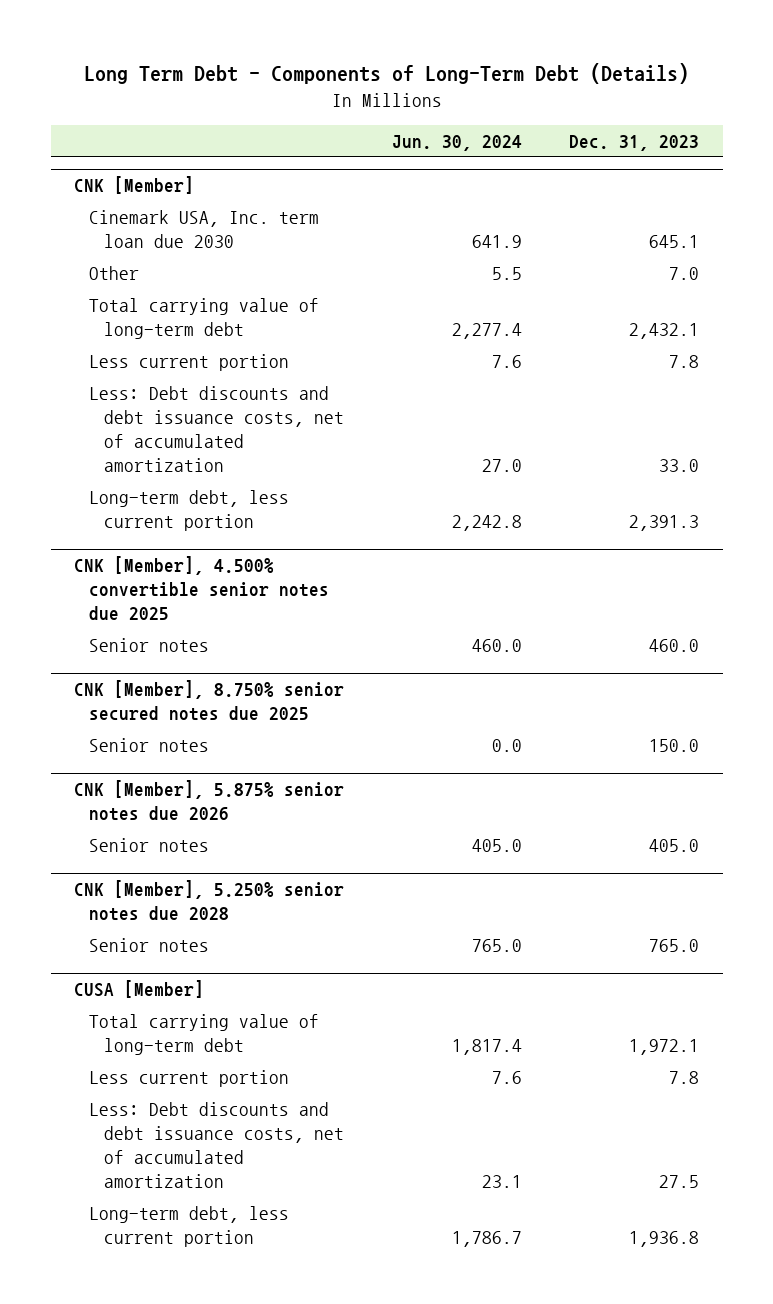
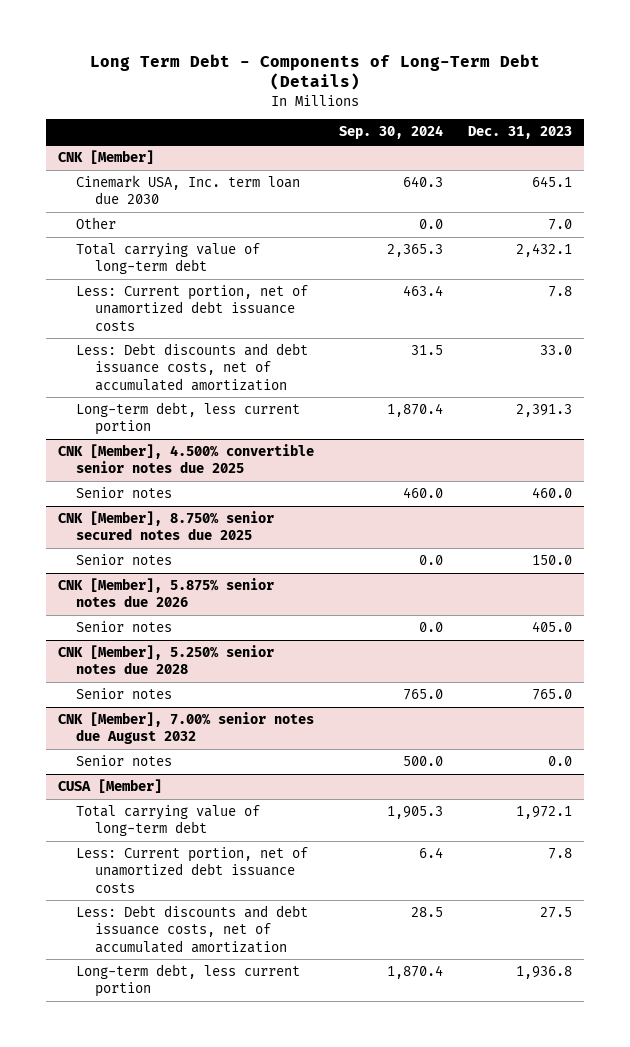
- | Jun. 30, 2024 | Dec. 31, 2023
+ | Sep. 30, 2024 | Dec. 31, 2023
@ CNK [Member]
- Less current portion | 7.6 | 7.8
+ Less: Current portion, net of unamortized debt issuance costs | 463.4 | 7.8
+ CNK [Member], 7.00% senior notes due August 2032
+ Senior notes | 500.0 | 0.0
@ CUSA [Member]
- Less current portion | 7.6 | 7.8
+ Less: Current portion, net of unamortized debt issuance costs | 6.4 | 7.8

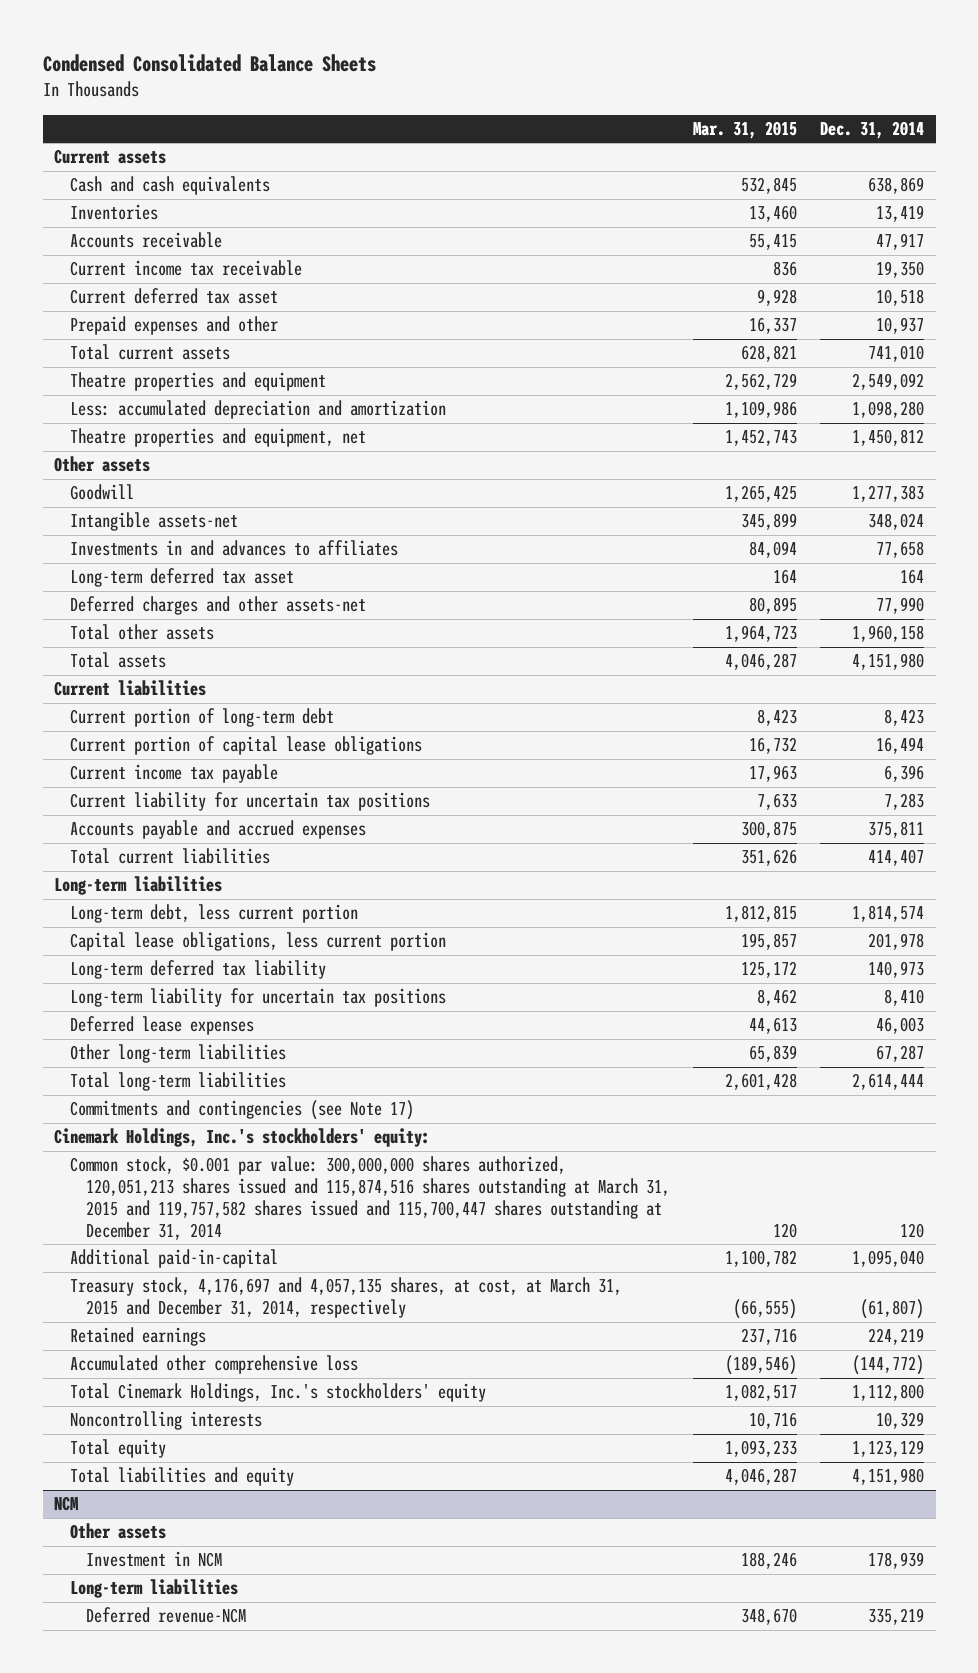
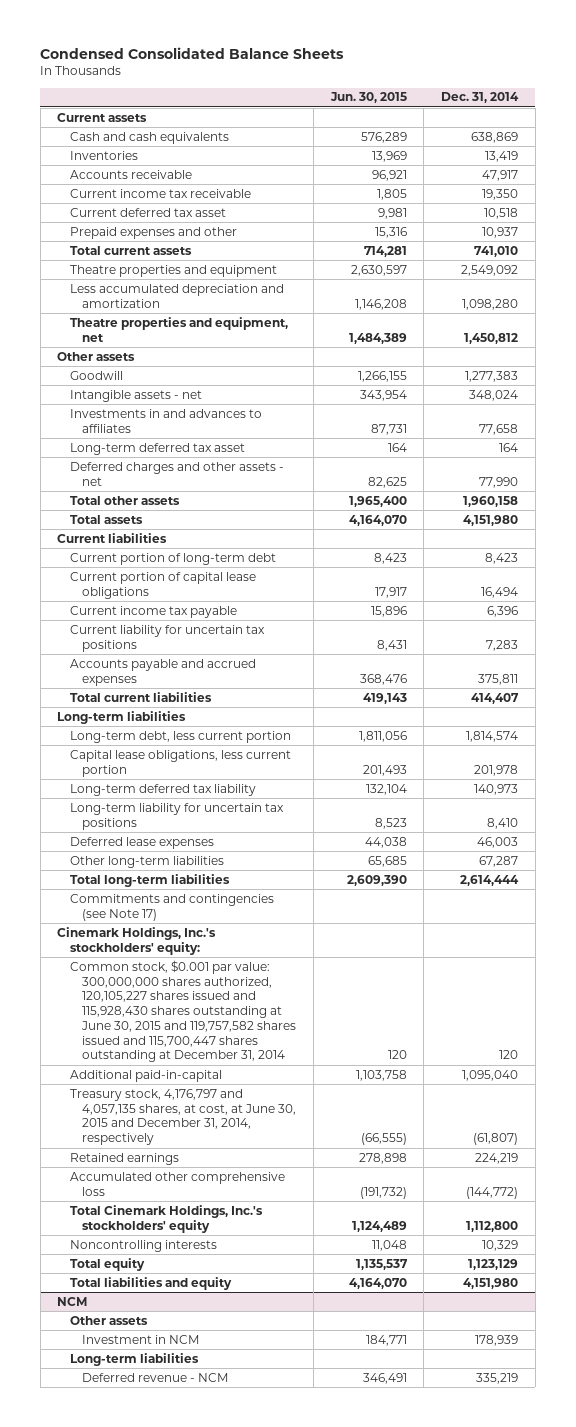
- | Mar. 31, 2015 | Dec. 31, 2014
+ | Jun. 30, 2015 | Dec. 31, 2014
- Less: accumulated depreciation and amortization | 1,109,986 | 1,098,280
+ Less accumulated depreciation and amortization | 1,146,208 | 1,098,280
- Intangible assets-net | 345,899 | 348,024
+ Intangible assets - net | 343,954 | 348,024
- Deferred charges and other assets-net | 80,895 | 77,990
+ Deferred charges and other assets - net | 82,625 | 77,990
- Common stock, $0.001 par value: 300,000,000 shares authorized, 120,051,213 shares issued and 115,874,516 shares outstanding at March 31, 2015 and 119,757,582 shares issued and 115,700,447 shares outstanding at December 31, 2014 | 120 | 120
+ Common stock, $0.001 par value: 300,000,000 shares authorized, 120,105,227 shares issued and 115,928,430 shares outstanding at June 30, 2015 and 119,757,582 shares issued and 115,700,447 shares outstanding at December 31, 2014 | 120 | 120
- Treasury stock, 4,176,697 and 4,057,135 shares, at cost, at March 31, 2015 and December 31, 2014, respectively | (66,555) | (61,807)
+ Treasury stock, 4,176,797 and 4,057,135 shares, at cost, at June 30, 2015 and December 31, 2014, respectively | (66,555) | (61,807)
@ NCM
- Deferred revenue-NCM | 348,670 | 335,219
+ Deferred revenue - NCM | 346,491 | 335,219

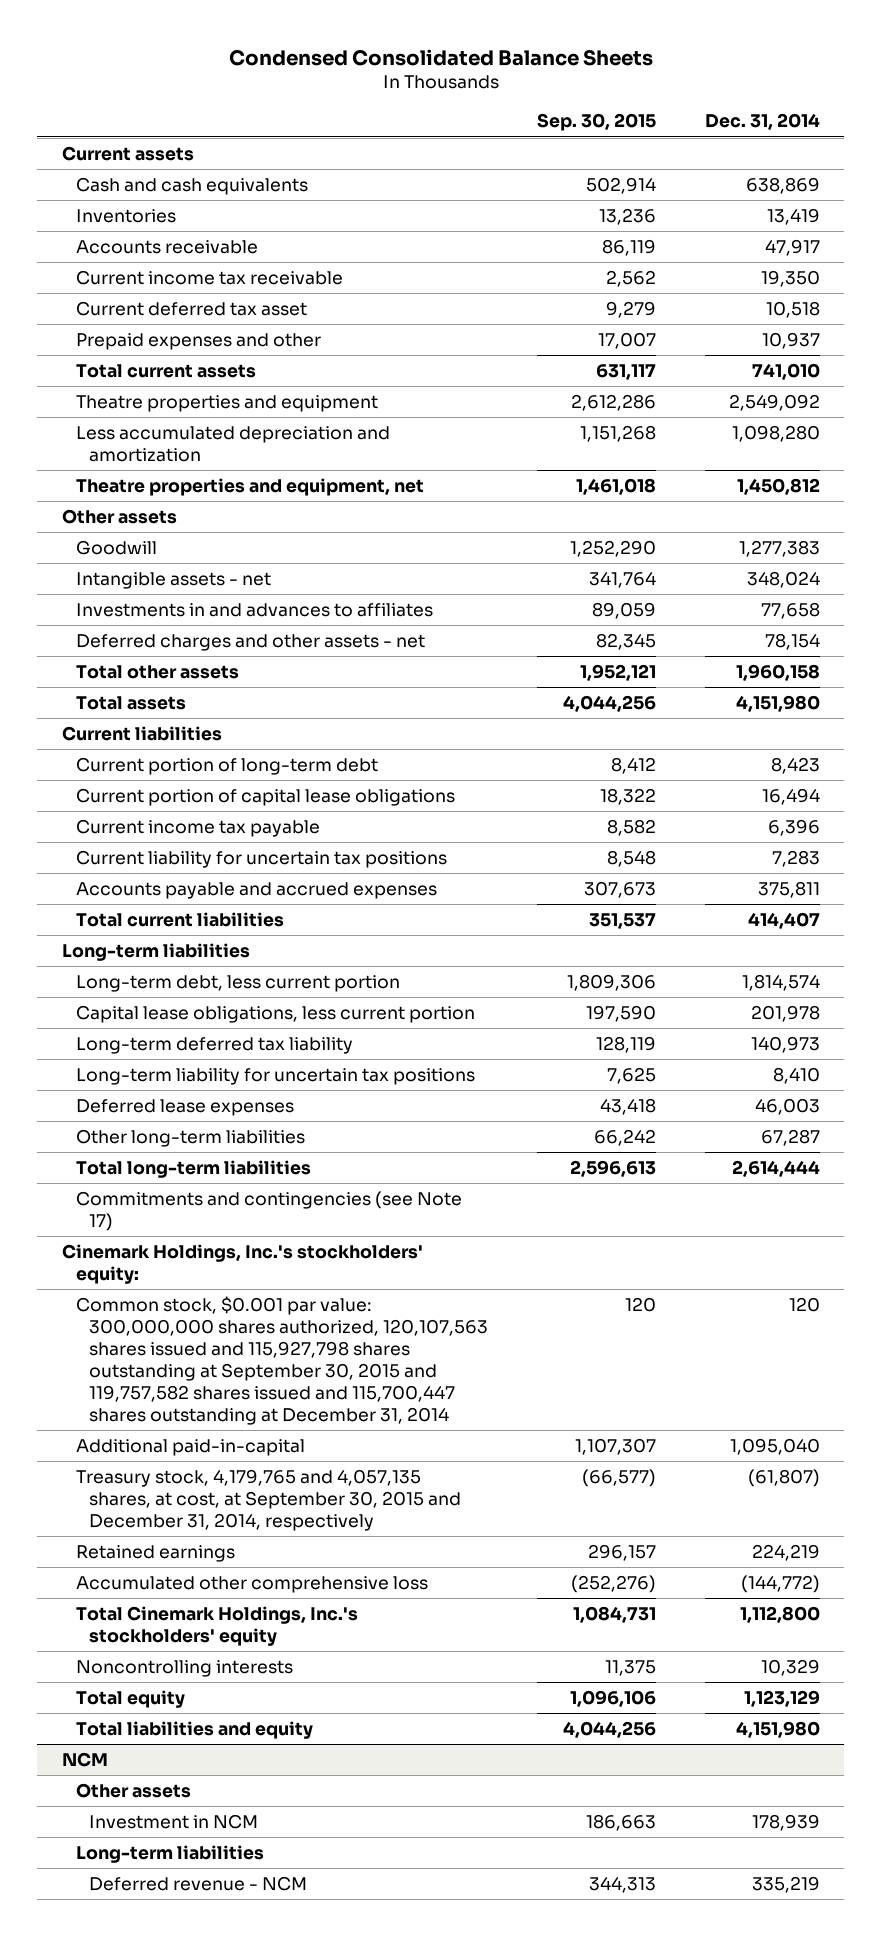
- | Jun. 30, 2015 | Dec. 31, 2014
+ | Sep. 30, 2015 | Dec. 31, 2014
- Long-term deferred tax asset | 164 | 164
- Deferred charges and other assets - net | 82,625 | 77,990
+ Deferred charges and other assets - net | 82,345 | 78,154
- Common stock, $0.001 par value: 300,000,000 shares authorized, 120,105,227 shares issued and 115,928,430 shares outstanding at June 30, 2015 and 119,757,582 shares issued and 115,700,447 shares outstanding at December 31, 2014 | 120 | 120
+ Common stock, $0.001 par value: 300,000,000 shares authorized, 120,107,563 shares issued and 115,927,798 shares outstanding at September 30, 2015 and 119,757,582 shares issued and 115,700,447 shares outstanding at December 31, 2014 | 120 | 120
- Treasury stock, 4,176,797 and 4,057,135 shares, at cost, at June 30, 2015 and December 31, 2014, respectively | (66,555) | (61,807)
+ Treasury stock, 4,179,765 and 4,057,135 shares, at cost, at September 30, 2015 and December 31, 2014, respectively | (66,577) | (61,807)

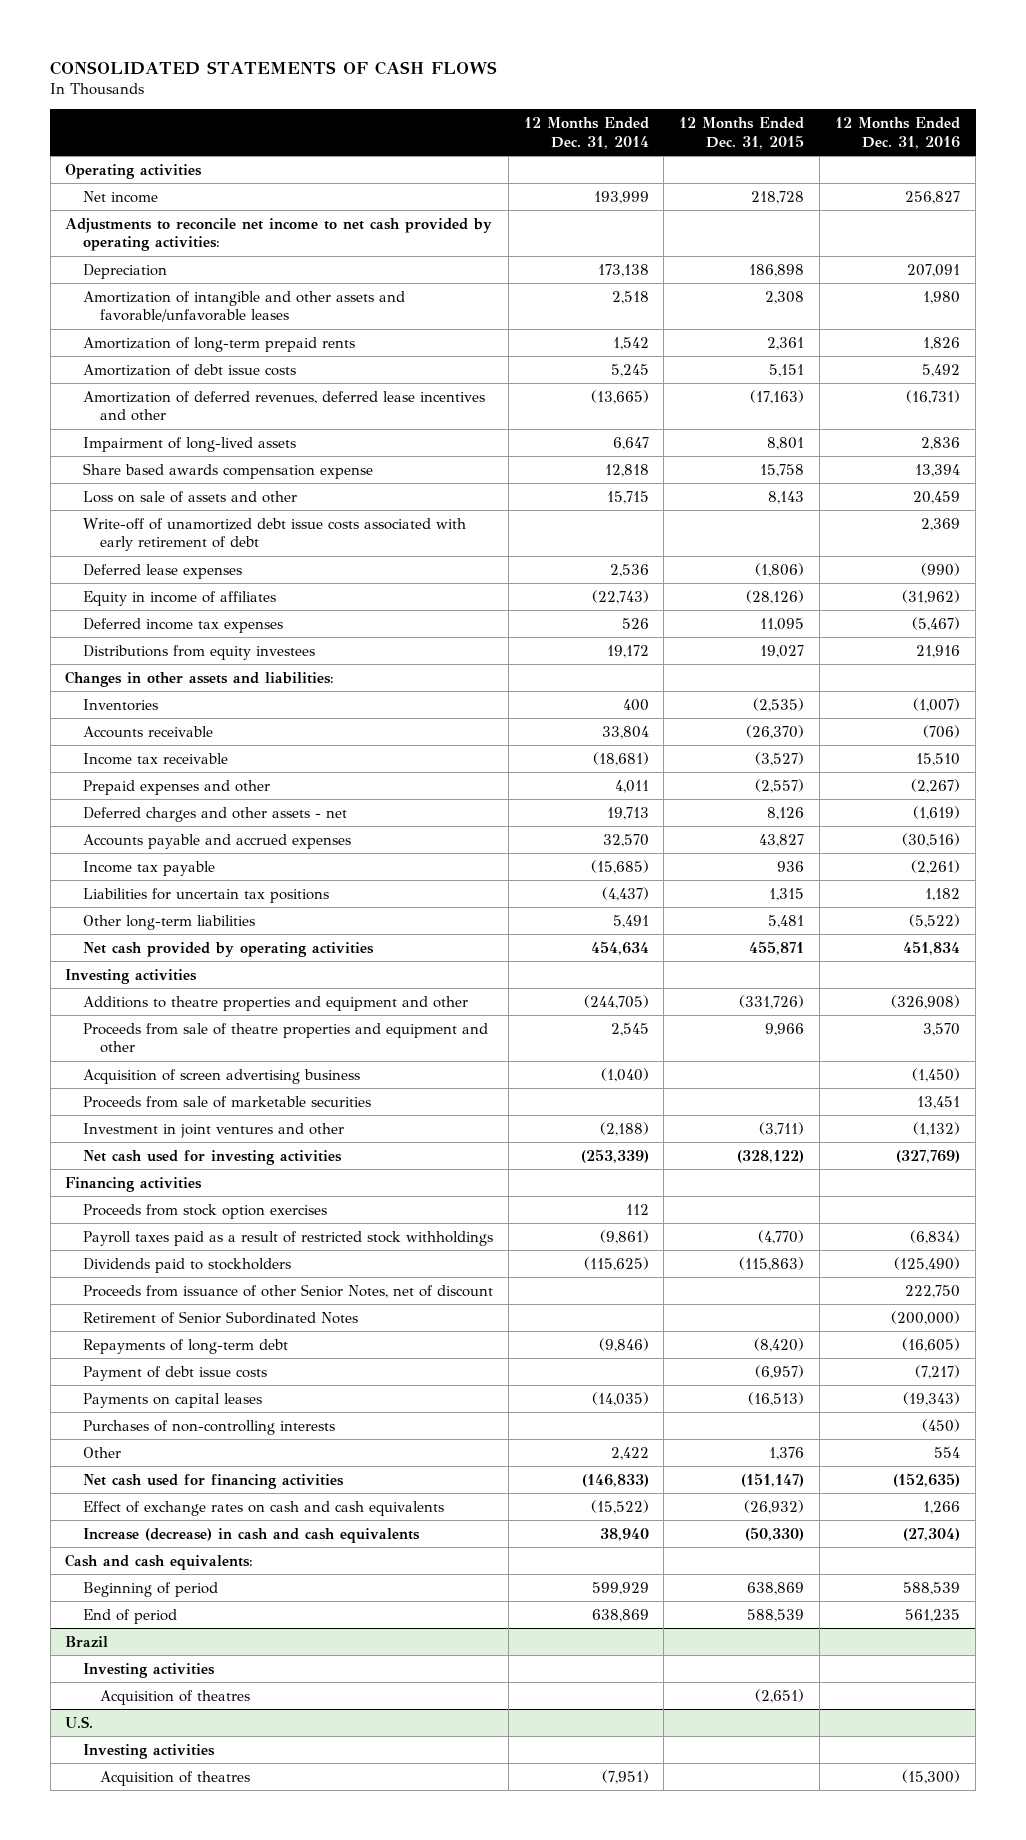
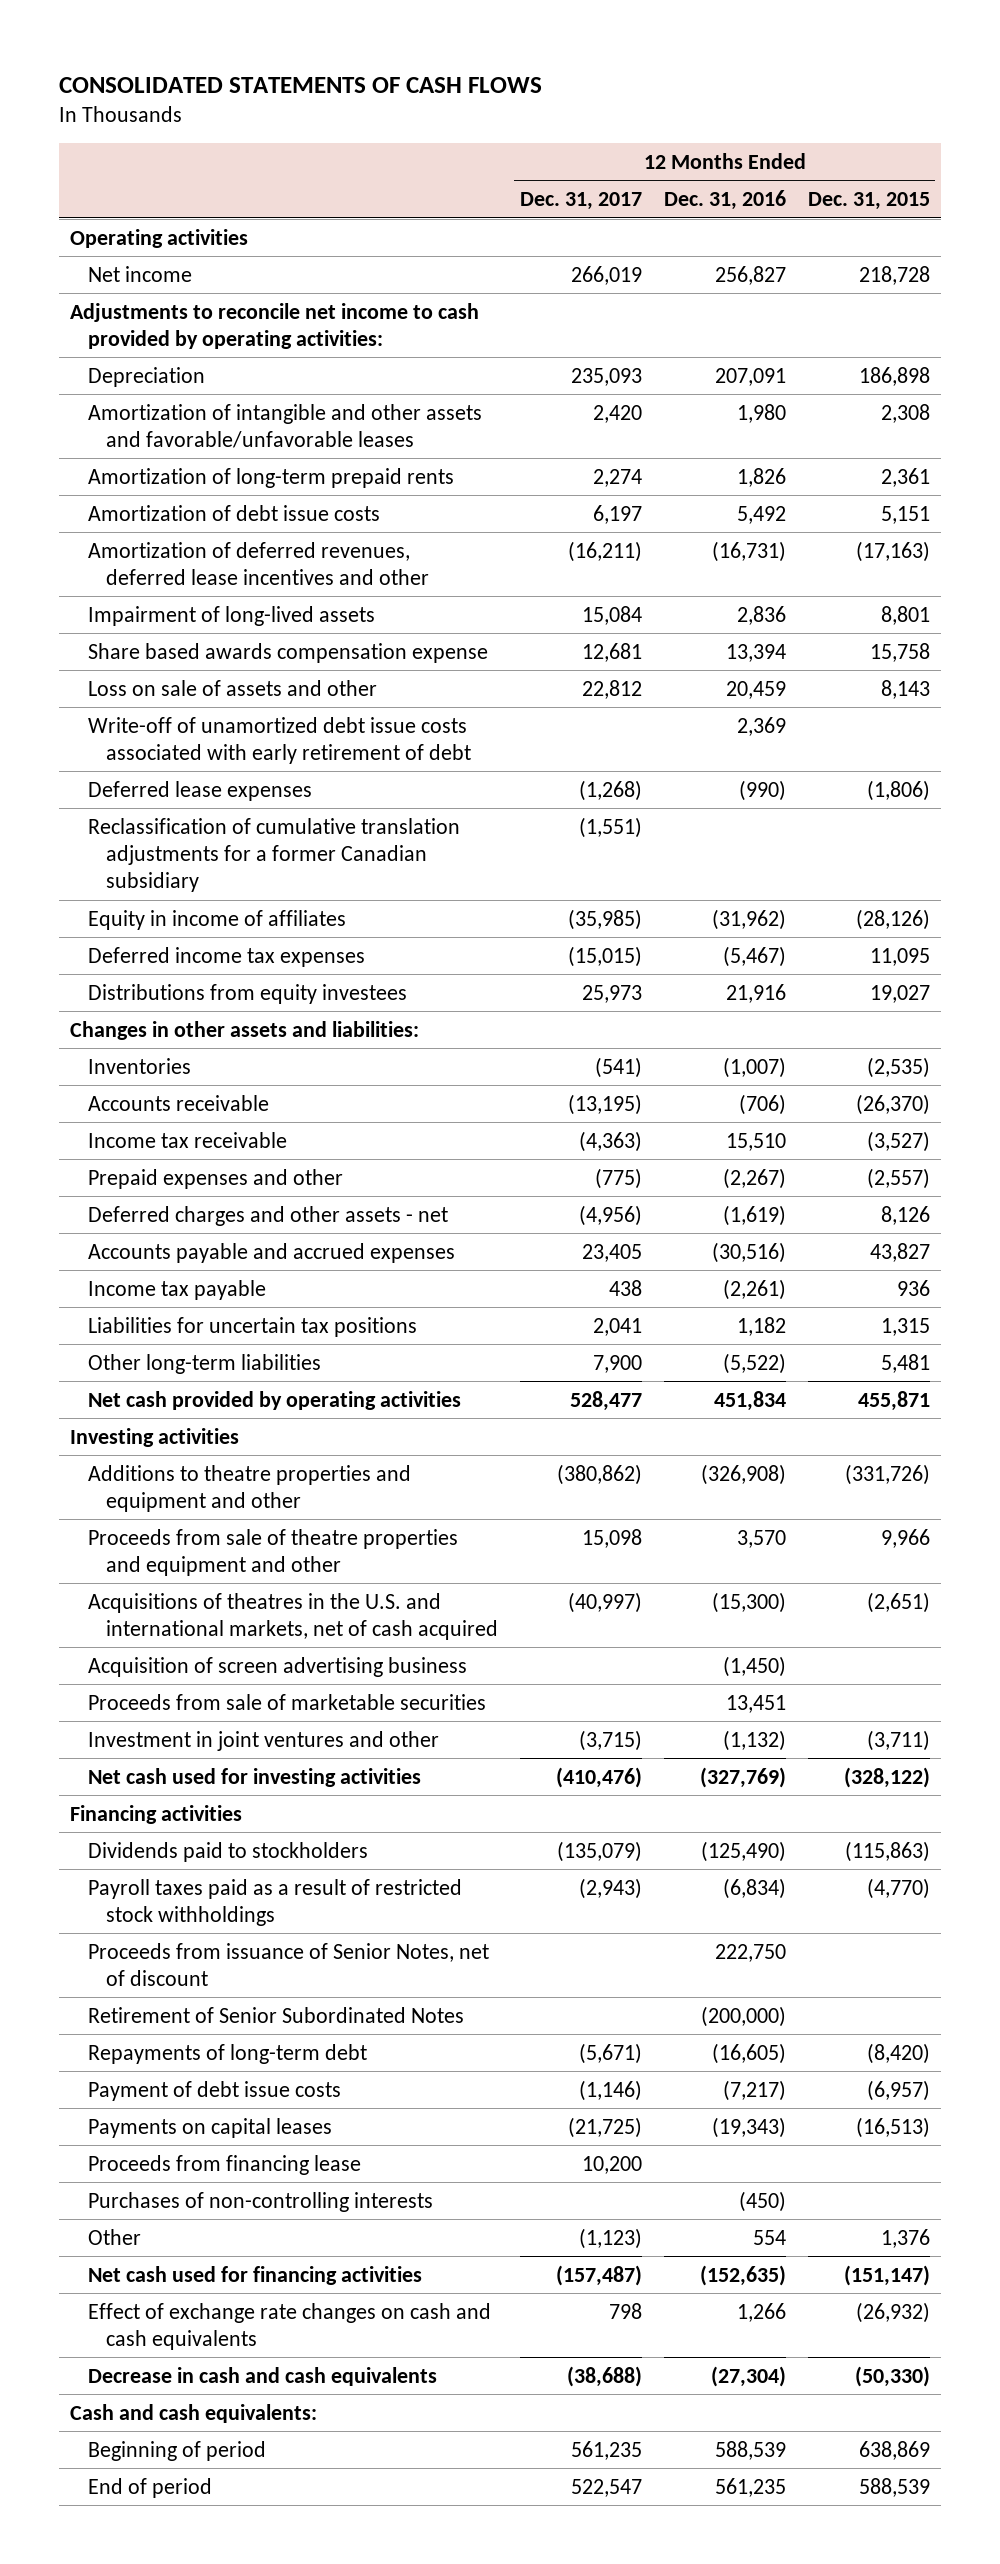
- | 12 Months Ended Dec. 31, 2014 | 12 Months Ended Dec. 31, 2015 | 12 Months Ended Dec. 31, 2016
+ | 12 Months Ended Dec. 31, 2017 | 12 Months Ended Dec. 31, 2016 | 12 Months Ended Dec. 31, 2015
- Adjustments to reconcile net income to net cash provided by operating activities:
+ Adjustments to reconcile net income to cash provided by operating activities:
+ Reclassification of cumulative translation adjustments for a former Canadian subsidiary | (1,551) | |
+ Acquisitions of theatres in the U.S. and international markets, net of cash acquired | (40,997) | (15,300) | (2,651)
- Proceeds from stock option exercises | 112 | |
- Proceeds from issuance of other Senior Notes, net of discount | | | 222,750
moved down: Payroll taxes paid as a result of restricted stock withholdings | (2,943) | (6,834) | (4,770)
+ Proceeds from issuance of Senior Notes, net of discount | | 222,750 |
+ Proceeds from financing lease | 10,200 | |
- Effect of exchange rates on cash and cash equivalents | (15,522) | (26,932) | 1,266
- Increase (decrease) in cash and cash equivalents | 38,940 | (50,330) | (27,304)
+ Effect of exchange rate changes on cash and cash equivalents | 798 | 1,266 | (26,932)
+ Decrease in cash and cash equivalents | (38,688) | (27,304) | (50,330)
- Brazil
- Investing activities
- Acquisition of theatres | | (2,651) |
- U.S.
- Investing activities
- Acquisition of theatres | (7,951) | | (15,300)

